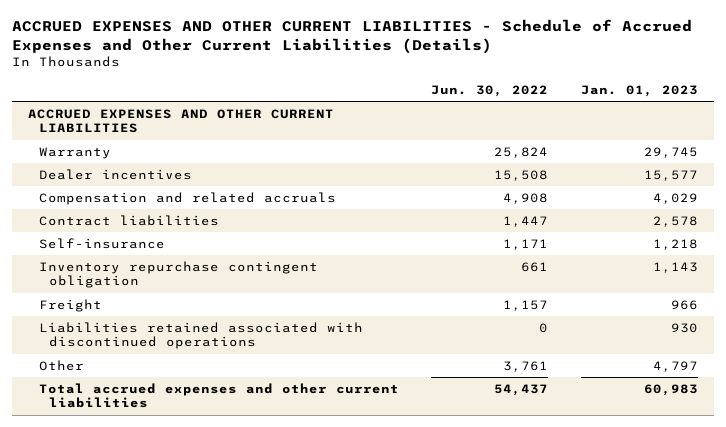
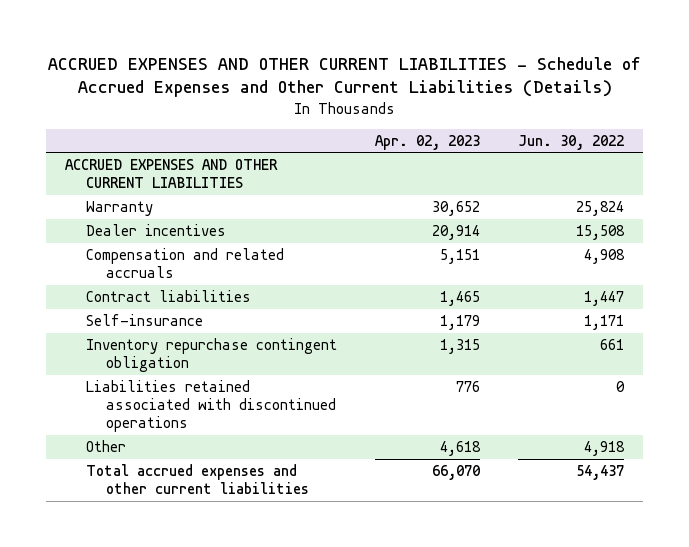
- | Jun. 30, 2022 | Jan. 01, 2023
+ | Apr. 02, 2023 | Jun. 30, 2022
- Freight | 1,157 | 966
- Other | 3,761 | 4,797
+ Other | 4,618 | 4,918

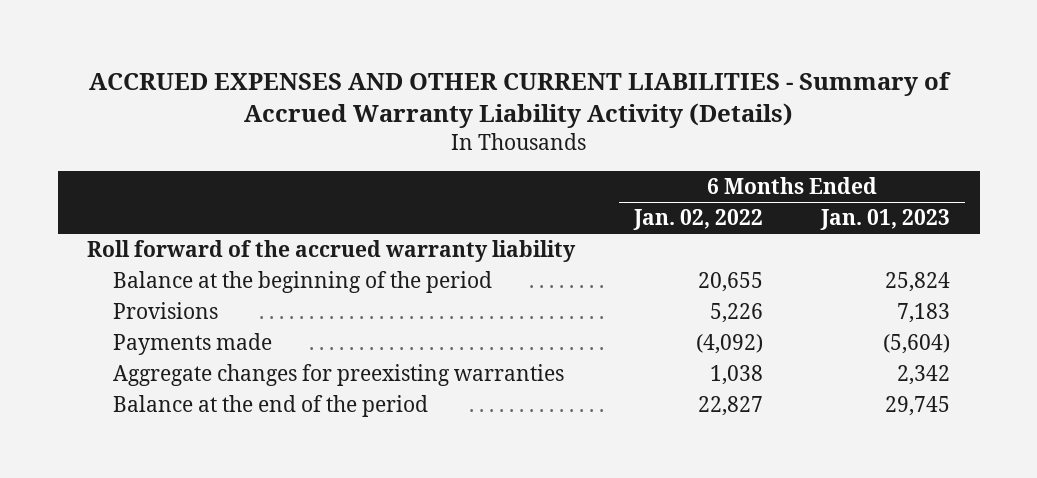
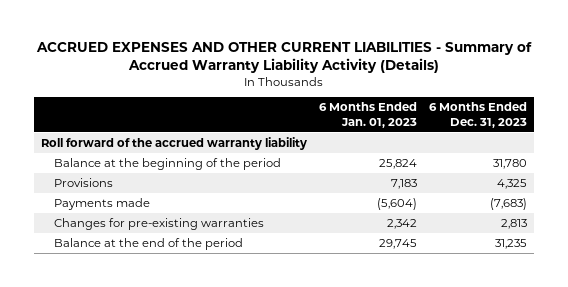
- | 6 Months Ended Jan. 02, 2022 | 6 Months Ended Jan. 01, 2023
+ | 6 Months Ended Jan. 01, 2023 | 6 Months Ended Dec. 31, 2023
- Aggregate changes for preexisting warranties | 1,038 | 2,342
+ Changes for pre-existing warranties | 2,342 | 2,813

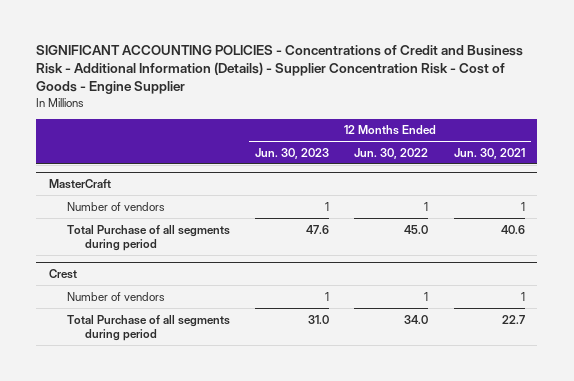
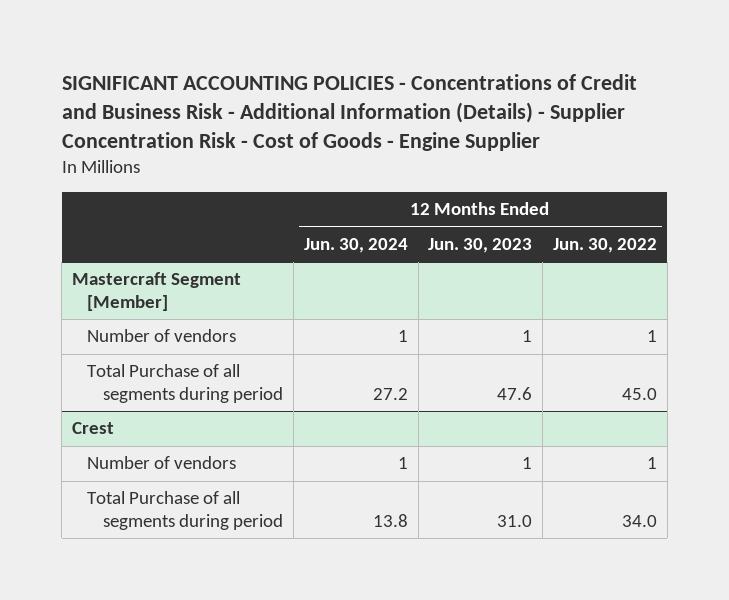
- | 12 Months Ended Jun. 30, 2023 | 12 Months Ended Jun. 30, 2022 | 12 Months Ended Jun. 30, 2021
+ | 12 Months Ended Jun. 30, 2024 | 12 Months Ended Jun. 30, 2023 | 12 Months Ended Jun. 30, 2022
- MasterCraft
+ Mastercraft Segment [Member]

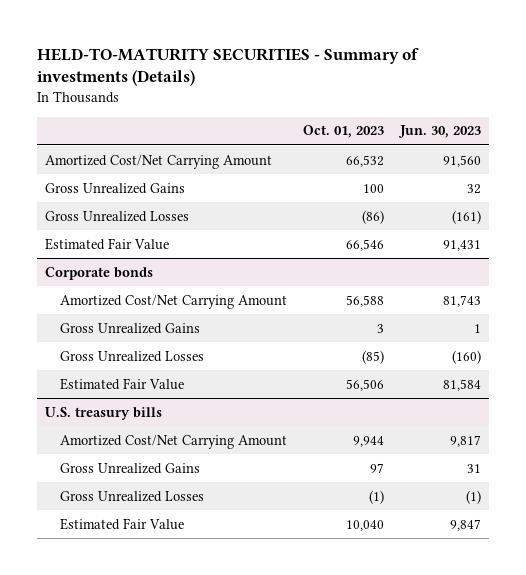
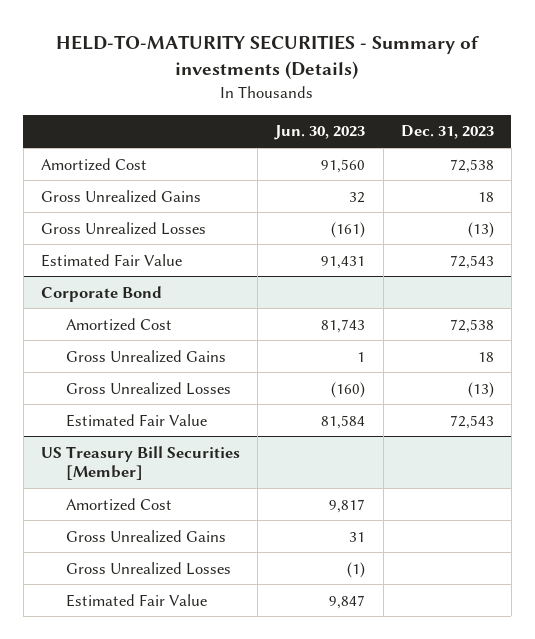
- | Oct. 01, 2023 | Jun. 30, 2023
+ | Jun. 30, 2023 | Dec. 31, 2023
- Amortized Cost/Net Carrying Amount | 66,532 | 91,560
+ Amortized Cost | 91,560 | 72,538
- Corporate bonds
- Amortized Cost/Net Carrying Amount | 56,588 | 81,743
+ Corporate Bond
+ Amortized Cost | 81,743 | 72,538
- U.S. treasury bills
- Amortized Cost/Net Carrying Amount | 9,944 | 9,817
+ US Treasury Bill Securities [Member]
+ Amortized Cost | 9,817 |

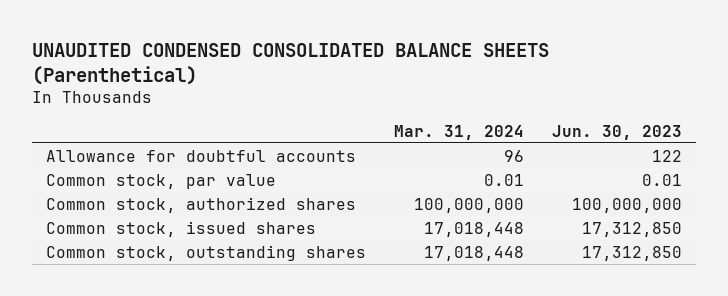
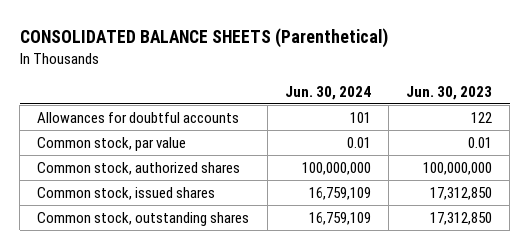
- UNAUDITED CONDENSED CONSOLIDATED BALANCE SHEETS (Parenthetical)
+ CONSOLIDATED BALANCE SHEETS (Parenthetical)
- | Mar. 31, 2024 | Jun. 30, 2023
+ | Jun. 30, 2024 | Jun. 30, 2023
- Allowance for doubtful accounts | 96 | 122
+ Allowances for doubtful accounts | 101 | 122

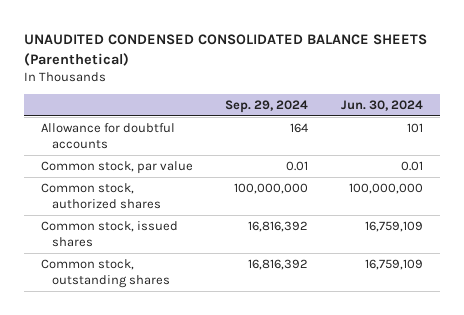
- CONSOLIDATED BALANCE SHEETS (Parenthetical)
+ UNAUDITED CONDENSED CONSOLIDATED BALANCE SHEETS (Parenthetical)
- | Jun. 30, 2024 | Jun. 30, 2023
+ | Sep. 29, 2024 | Jun. 30, 2024
- Allowances for doubtful accounts | 101 | 122
+ Allowance for doubtful accounts | 164 | 101

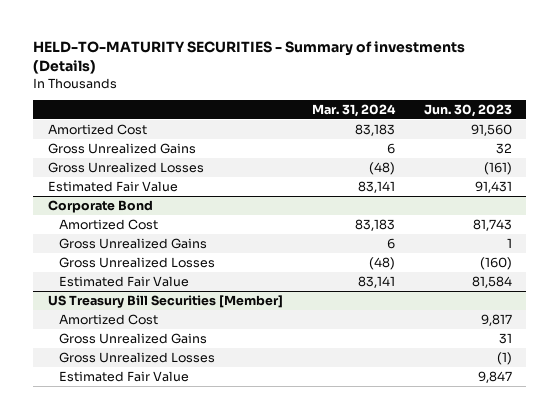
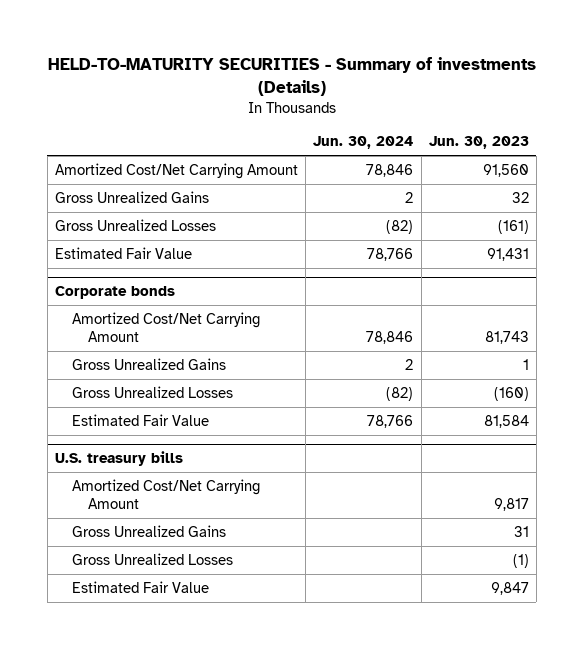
- | Mar. 31, 2024 | Jun. 30, 2023
+ | Jun. 30, 2024 | Jun. 30, 2023
- Amortized Cost | 83,183 | 91,560
+ Amortized Cost/Net Carrying Amount | 78,846 | 91,560
- Corporate Bond
- Amortized Cost | 83,183 | 81,743
+ Corporate bonds
+ Amortized Cost/Net Carrying Amount | 78,846 | 81,743
- US Treasury Bill Securities [Member]
- Amortized Cost | | 9,817
+ U.S. treasury bills
+ Amortized Cost/Net Carrying Amount | | 9,817

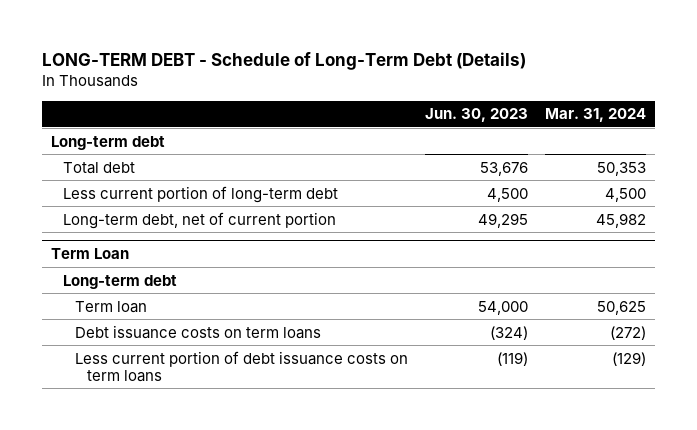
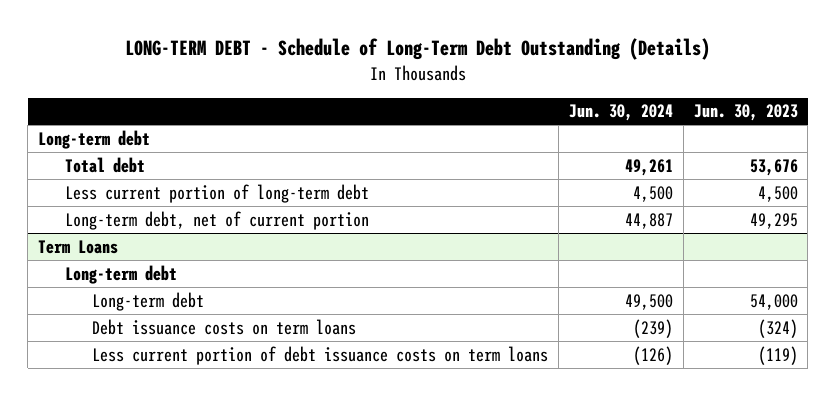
- LONG-TERM DEBT - Schedule of Long-Term Debt (Details)
+ LONG-TERM DEBT - Schedule of Long-Term Debt Outstanding (Details)
- | Jun. 30, 2023 | Mar. 31, 2024
+ | Jun. 30, 2024 | Jun. 30, 2023
- Term Loan
+ Term Loans
- Term loan | 54,000 | 50,625
+ Long-term debt | 49,500 | 54,000

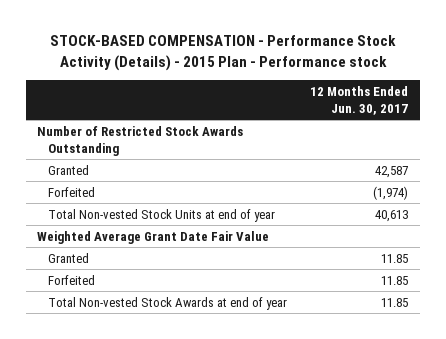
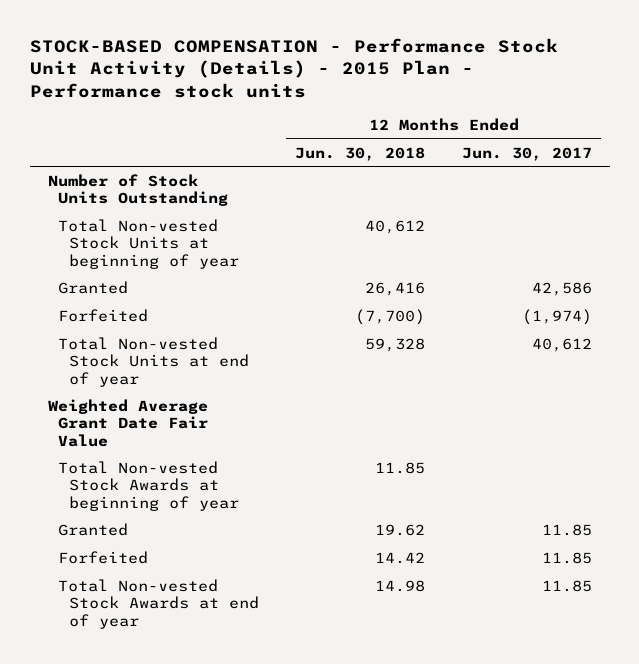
- STOCK-BASED COMPENSATION - Performance Stock Activity (Details) - 2015 Plan - Performance stock
+ STOCK-BASED COMPENSATION - Performance Stock Unit Activity (Details) - 2015 Plan - Performance stock units
- | 12 Months Ended Jun. 30, 2017
+ | 12 Months Ended Jun. 30, 2018 | 12 Months Ended Jun. 30, 2017
- Number of Restricted Stock Awards Outstanding
- Granted | 42,587
+ Number of Stock Units Outstanding
+ Total Non-vested Stock Units at beginning of year | 40,612 |
+ Granted | 26,416 | 42,586
- Total Non-vested Stock Units at end of year | 40,613
+ Total Non-vested Stock Units at end of year | 59,328 | 40,612
+ Total Non-vested Stock Awards at beginning of year | 11.85 |

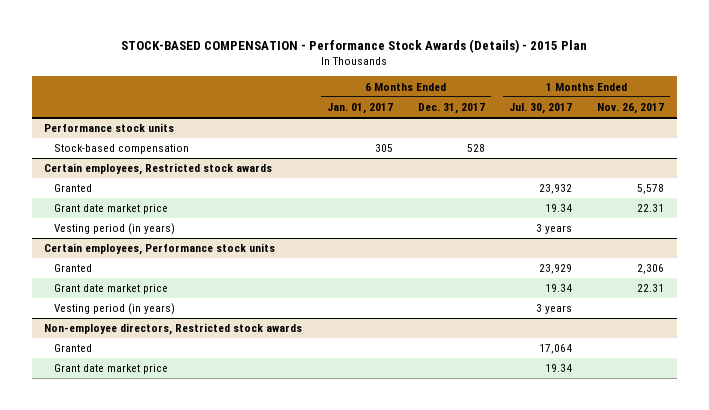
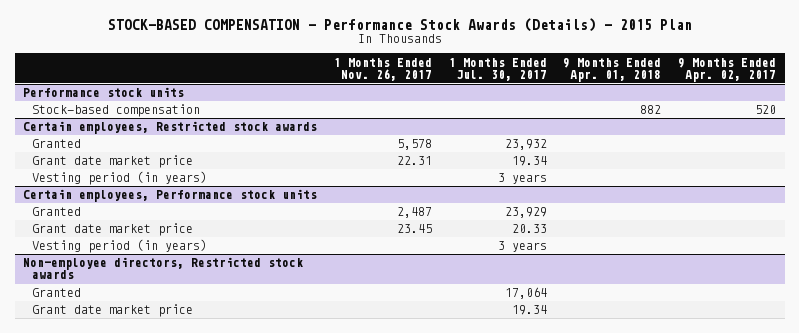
- | 6 Months Ended Jan. 01, 2017 | 6 Months Ended Dec. 31, 2017 | 1 Months Ended Jul. 30, 2017 | 1 Months Ended Nov. 26, 2017
+ | 1 Months Ended Nov. 26, 2017 | 1 Months Ended Jul. 30, 2017 | 9 Months Ended Apr. 01, 2018 | 9 Months Ended Apr. 02, 2017
@ Certain employees, Performance stock units
- Granted | | | 23,929 | 2,306
- Grant date market price | | | 19.34 | 22.31
+ Granted | 2,487 | 23,929 | |
+ Grant date market price | 23.45 | 20.33 | |

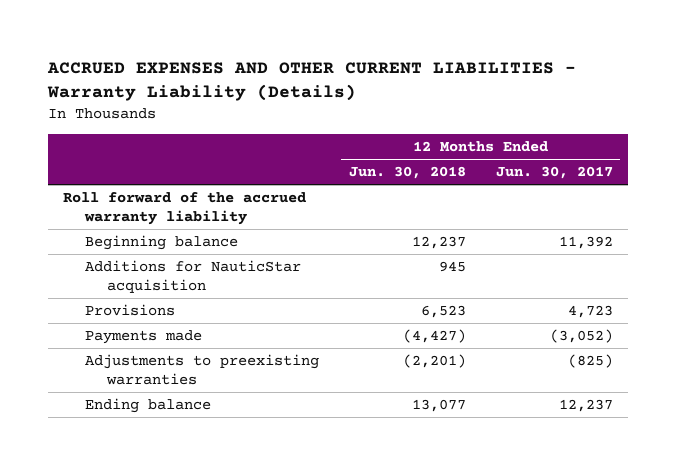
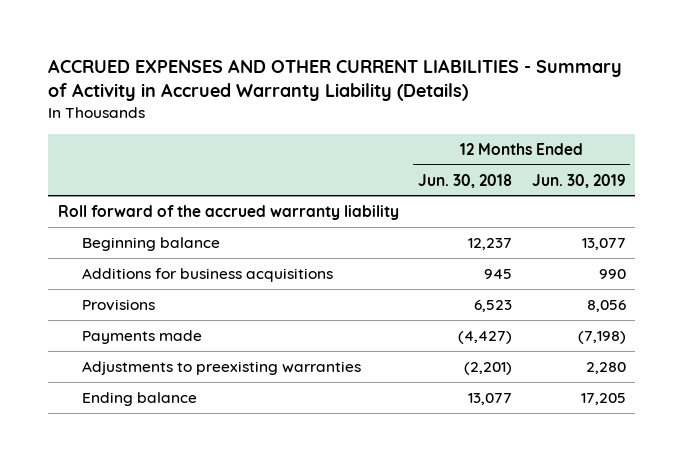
- ACCRUED EXPENSES AND OTHER CURRENT LIABILITIES - Warranty Liability (Details)
+ ACCRUED EXPENSES AND OTHER CURRENT LIABILITIES - Summary of Activity in Accrued Warranty Liability (Details)
- | 12 Months Ended Jun. 30, 2018 | 12 Months Ended Jun. 30, 2017
+ | 12 Months Ended Jun. 30, 2018 | 12 Months Ended Jun. 30, 2019
- Additions for NauticStar acquisition | 945 |
+ Additions for business acquisitions | 945 | 990

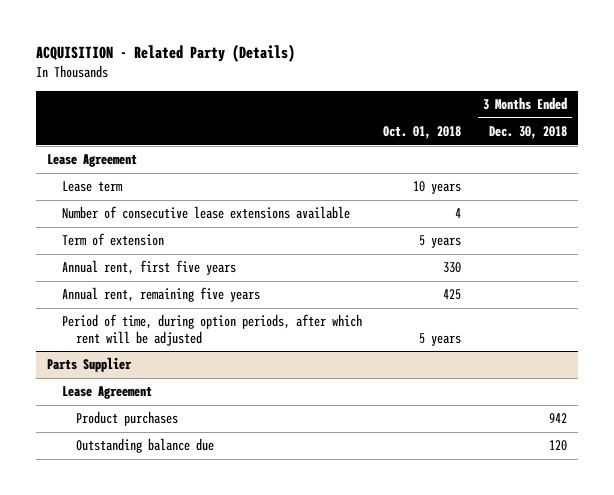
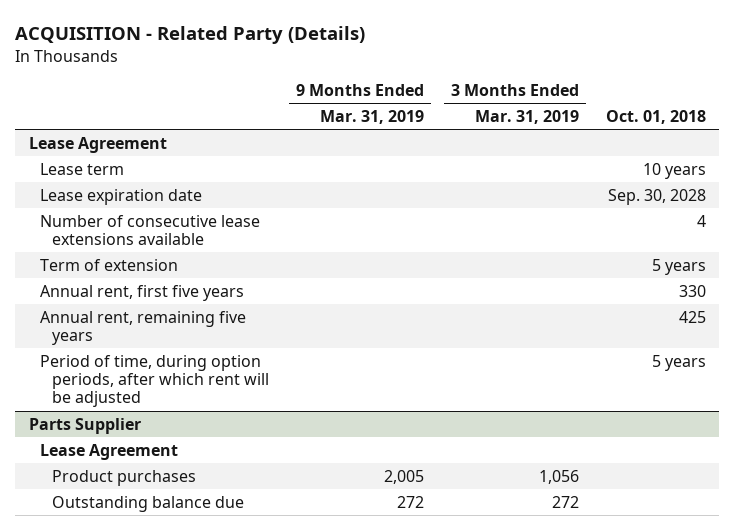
- | Oct. 01, 2018 | 3 Months Ended Dec. 30, 2018
+ | 9 Months Ended Mar. 31, 2019 | 3 Months Ended Mar. 31, 2019 | Oct. 01, 2018
+ Lease expiration date | | | Sep. 30, 2028

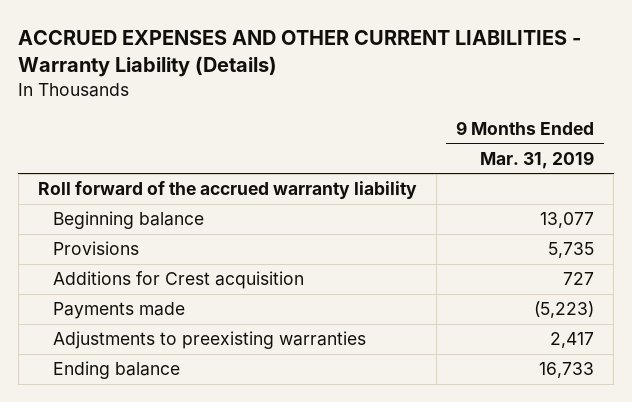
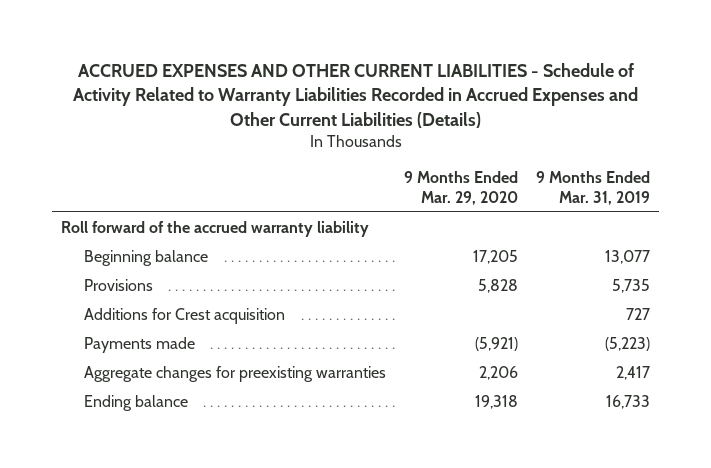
- ACCRUED EXPENSES AND OTHER CURRENT LIABILITIES - Warranty Liability (Details)
+ ACCRUED EXPENSES AND OTHER CURRENT LIABILITIES - Schedule of Activity Related to Warranty Liabilities Recorded in Accrued Expenses and Other Current Liabilities (Details)
- | 9 Months Ended Mar. 31, 2019
+ | 9 Months Ended Mar. 29, 2020 | 9 Months Ended Mar. 31, 2019
- Adjustments to preexisting warranties | 2,417
+ Aggregate changes for preexisting warranties | 2,206 | 2,417

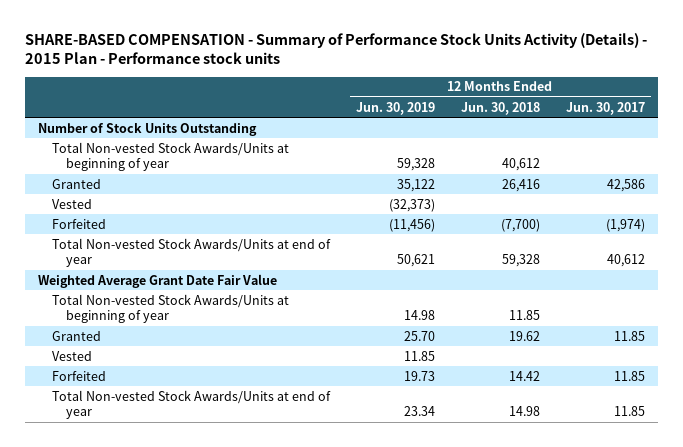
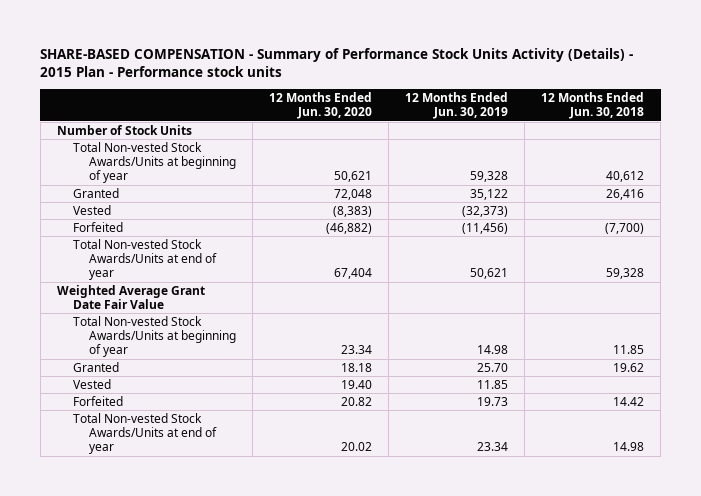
- | 12 Months Ended Jun. 30, 2019 | 12 Months Ended Jun. 30, 2018 | 12 Months Ended Jun. 30, 2017
+ | 12 Months Ended Jun. 30, 2020 | 12 Months Ended Jun. 30, 2019 | 12 Months Ended Jun. 30, 2018
- Number of Stock Units Outstanding
+ Number of Stock Units

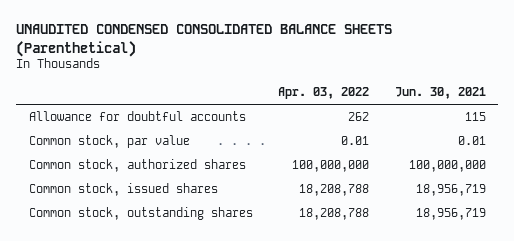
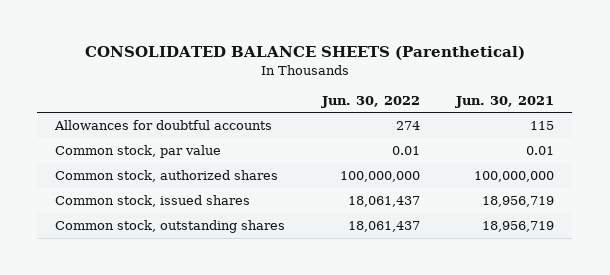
- UNAUDITED CONDENSED CONSOLIDATED BALANCE SHEETS (Parenthetical)
+ CONSOLIDATED BALANCE SHEETS (Parenthetical)
- | Apr. 03, 2022 | Jun. 30, 2021
+ | Jun. 30, 2022 | Jun. 30, 2021
- Allowance for doubtful accounts | 262 | 115
+ Allowances for doubtful accounts | 274 | 115

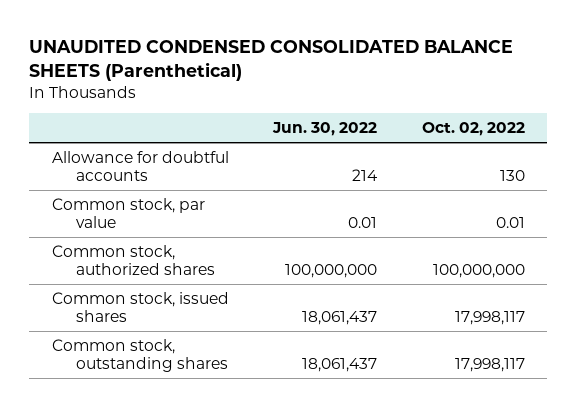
- CONSOLIDATED BALANCE SHEETS (Parenthetical)
+ UNAUDITED CONDENSED CONSOLIDATED BALANCE SHEETS (Parenthetical)
- | Jun. 30, 2022 | Jun. 30, 2021
+ | Jun. 30, 2022 | Oct. 02, 2022
- Allowances for doubtful accounts | 274 | 115
+ Allowance for doubtful accounts | 214 | 130

